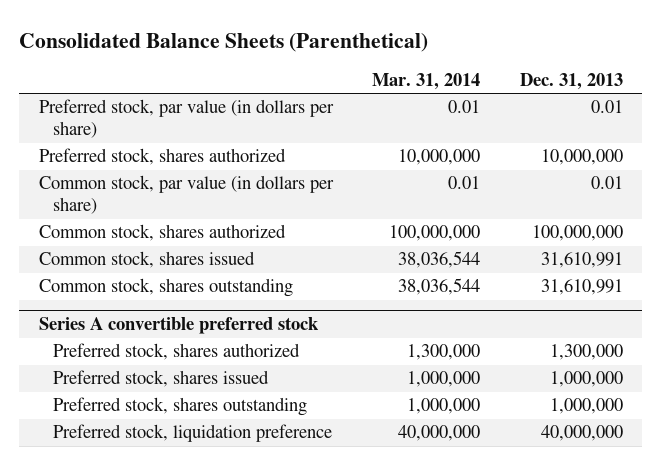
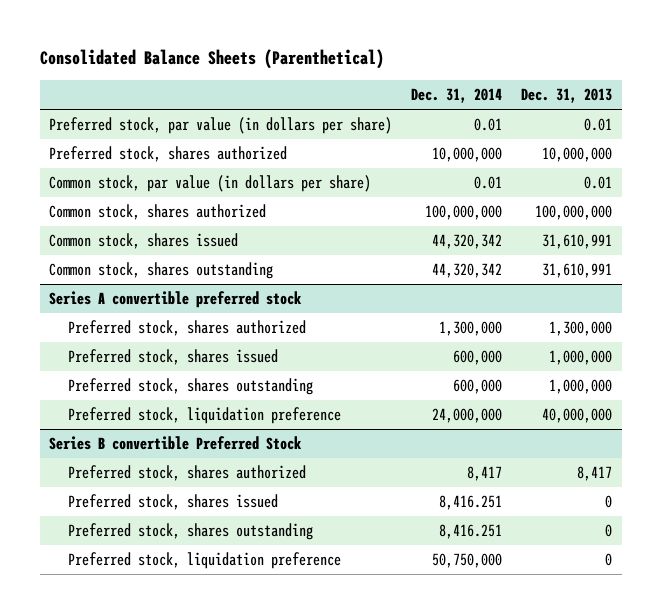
- | Mar. 31, 2014 | Dec. 31, 2013
+ | Dec. 31, 2014 | Dec. 31, 2013
+ Series B convertible Preferred Stock
+ Preferred stock, shares authorized | 8,417 | 8,417
+ Preferred stock, shares issued | 8,416.251 | 0
+ Preferred stock, shares outstanding | 8,416.251 | 0
+ Preferred stock, liquidation preference | 50,750,000 | 0

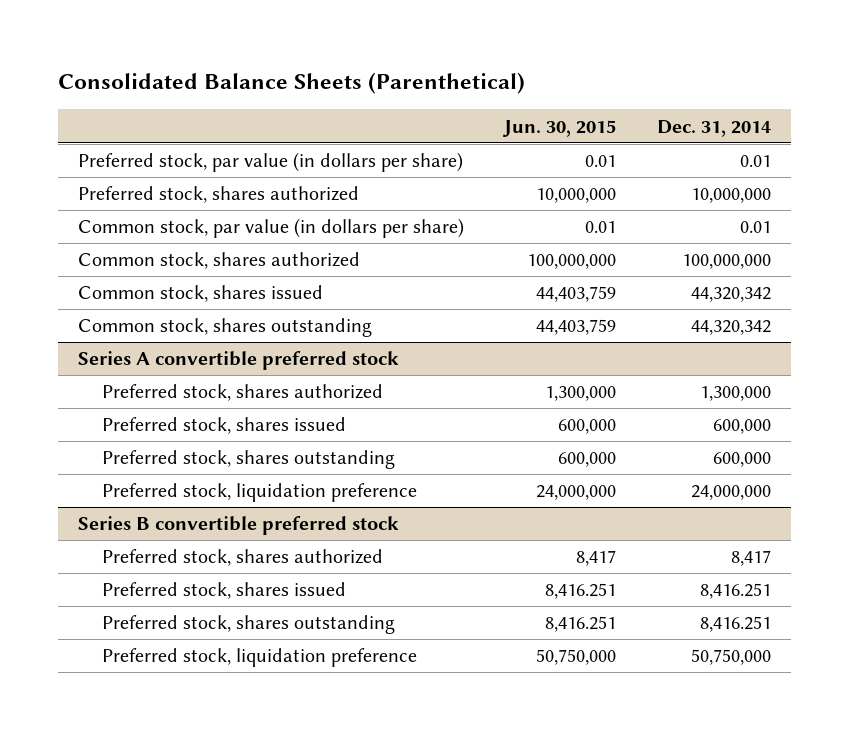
- | Dec. 31, 2014 | Dec. 31, 2013
+ | Jun. 30, 2015 | Dec. 31, 2014
- Series B convertible Preferred Stock
+ Series B convertible preferred stock

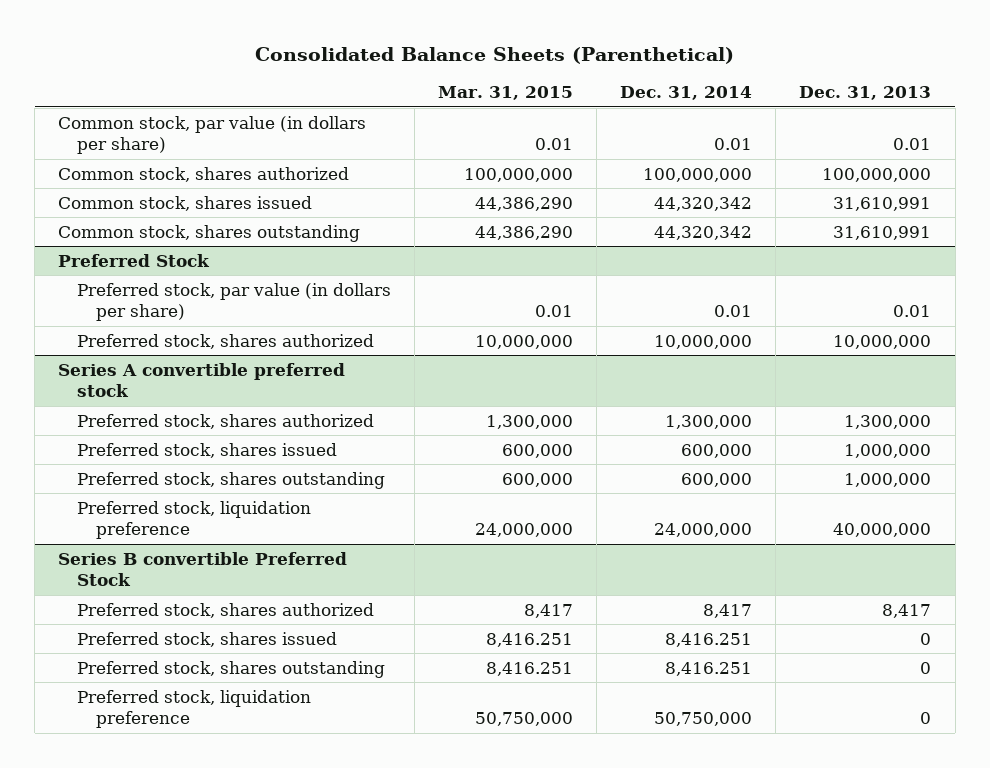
- | Jun. 30, 2015 | Dec. 31, 2014
+ | Mar. 31, 2015 | Dec. 31, 2014 | Dec. 31, 2013
- Preferred stock, par value (in dollars per share) | 0.01 | 0.01
- Preferred stock, shares authorized | 10,000,000 | 10,000,000
+ Preferred Stock
+ Preferred stock, par value (in dollars per share) | 0.01 | 0.01 | 0.01
+ Preferred stock, shares authorized | 10,000,000 | 10,000,000 | 10,000,000
- Series B convertible preferred stock
+ Series B convertible Preferred Stock

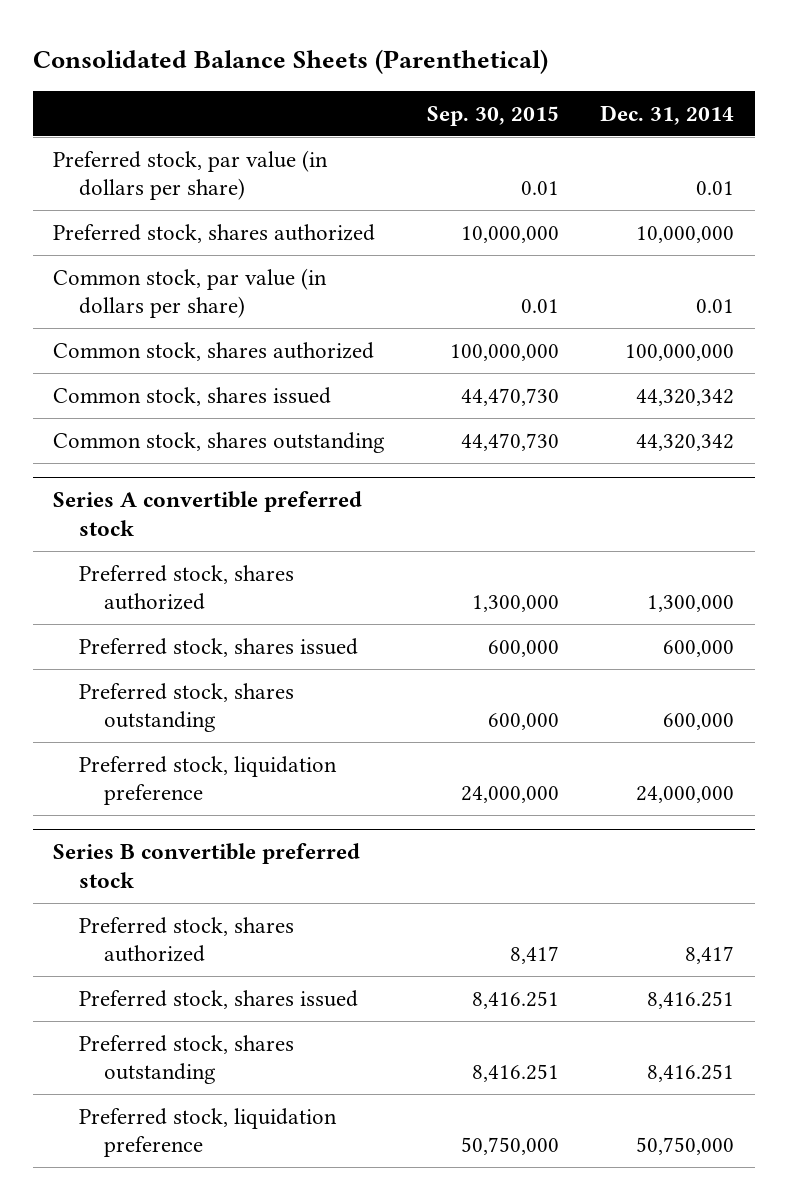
- | Mar. 31, 2015 | Dec. 31, 2014 | Dec. 31, 2013
+ | Sep. 30, 2015 | Dec. 31, 2014
+ Preferred stock, par value (in dollars per share) | 0.01 | 0.01
+ Preferred stock, shares authorized | 10,000,000 | 10,000,000
- Preferred Stock
- Preferred stock, par value (in dollars per share) | 0.01 | 0.01 | 0.01
- Preferred stock, shares authorized | 10,000,000 | 10,000,000 | 10,000,000
- Series B convertible Preferred Stock
+ Series B convertible preferred stock

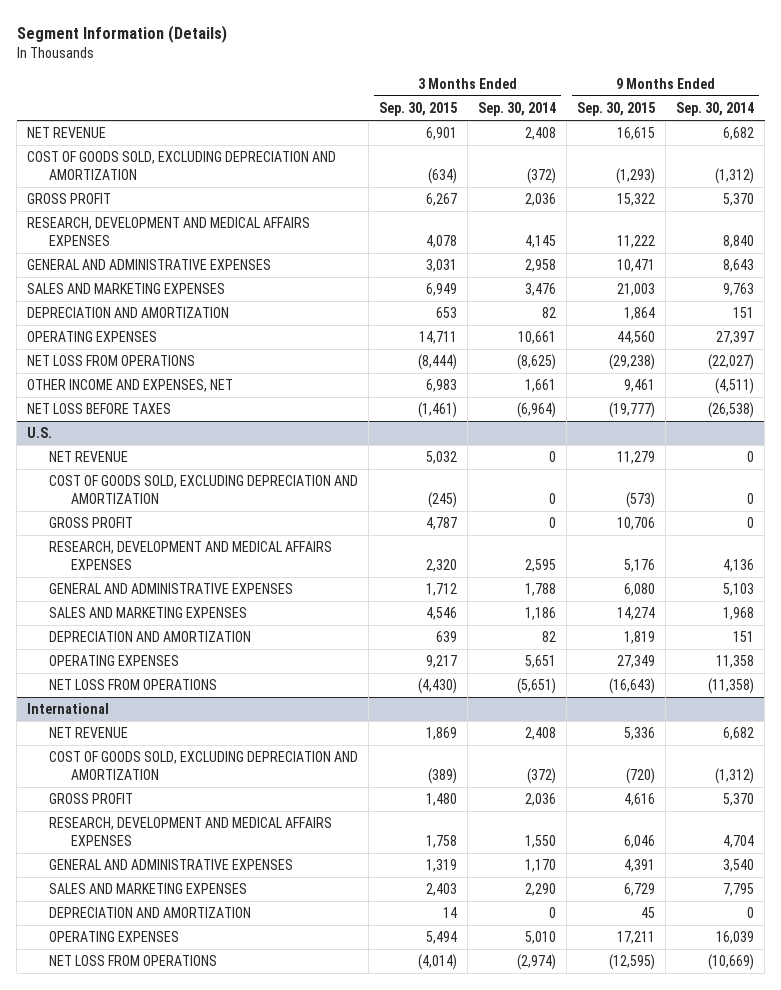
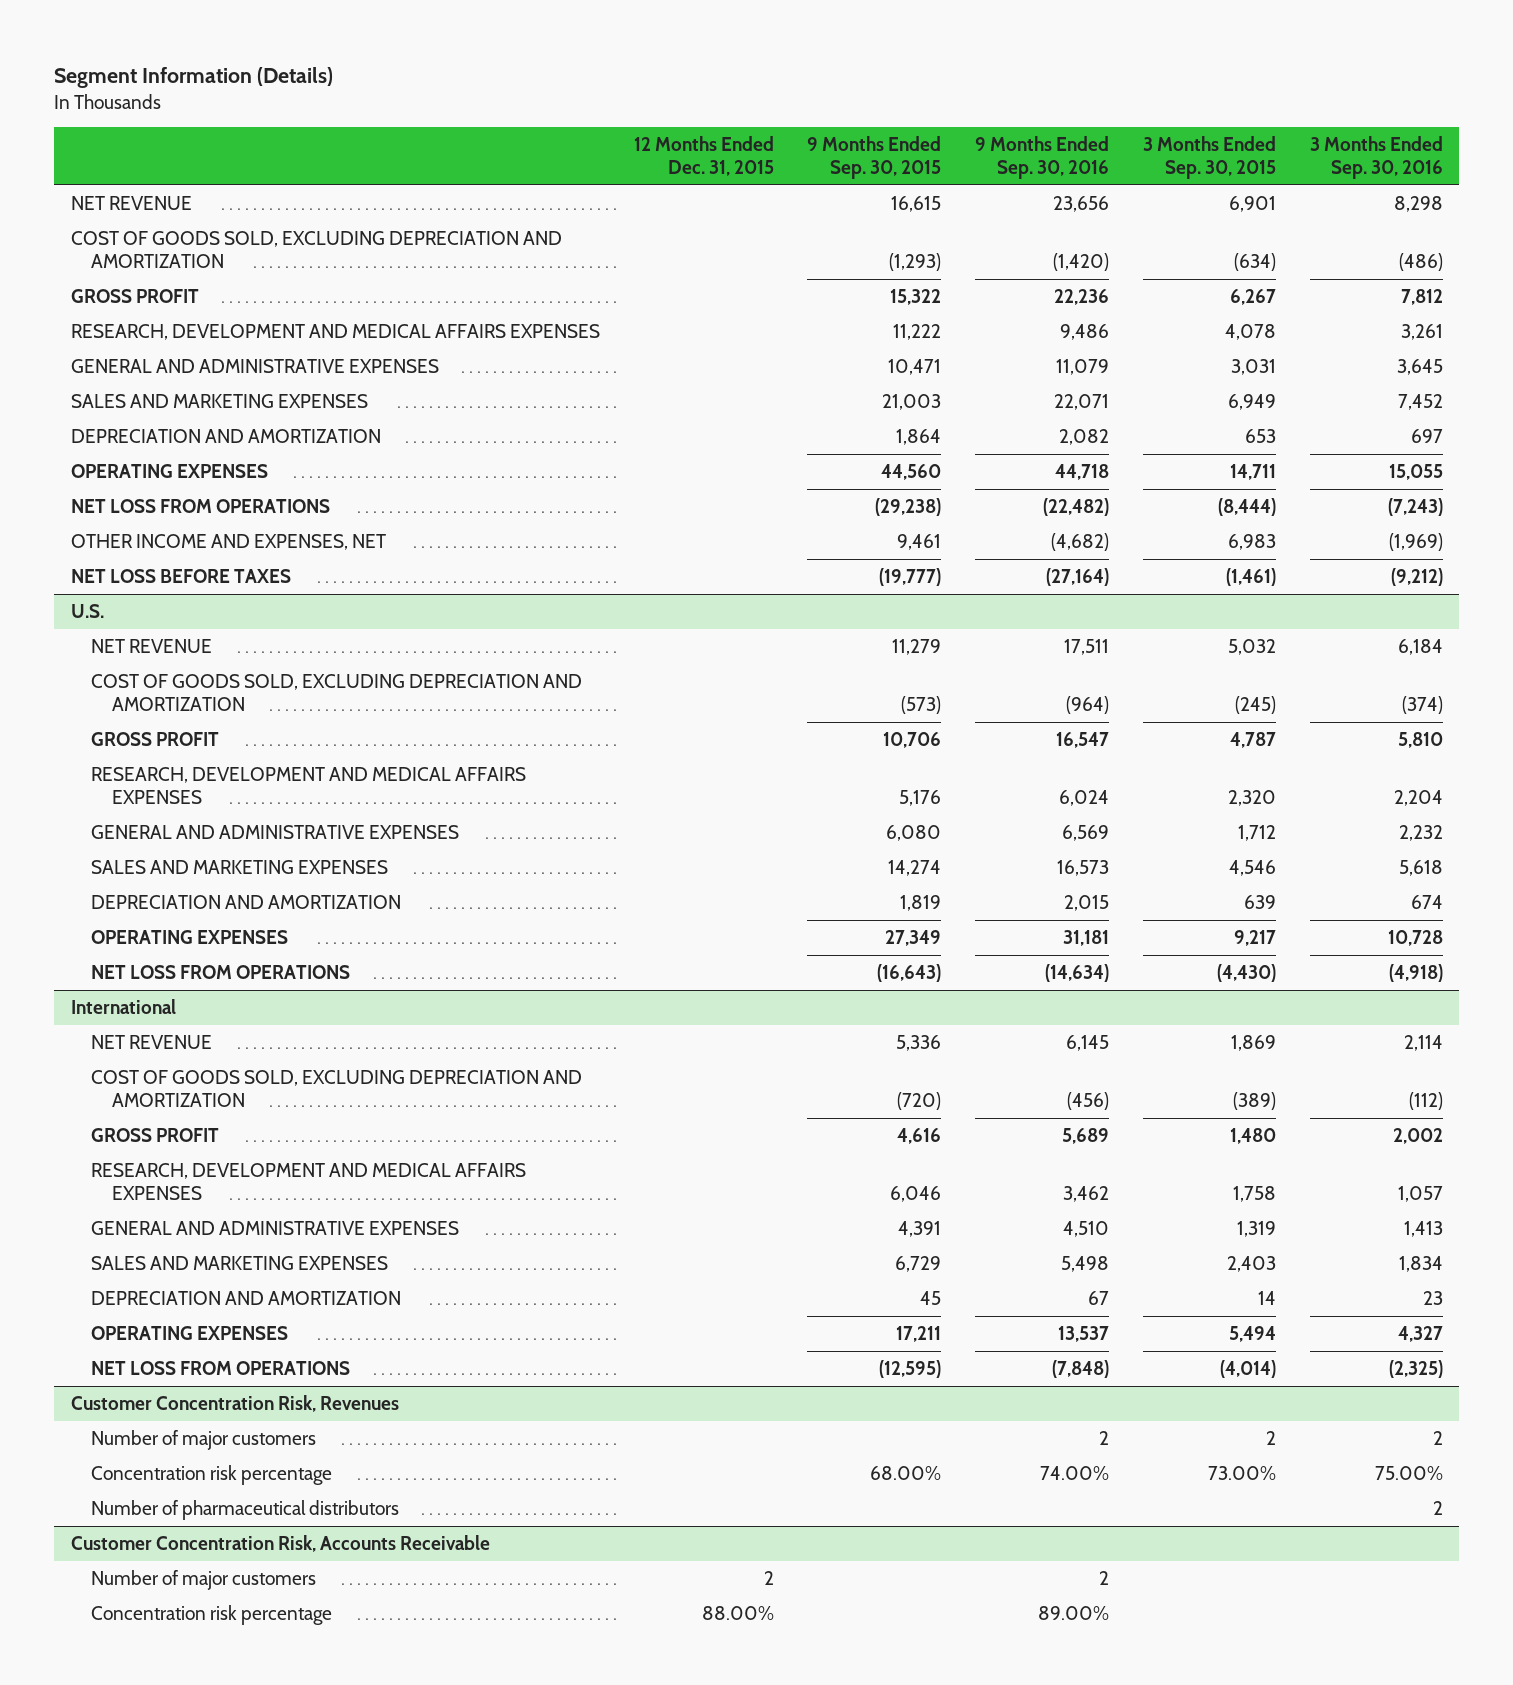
- | 3 Months Ended Sep. 30, 2015 | 3 Months Ended Sep. 30, 2014 | 9 Months Ended Sep. 30, 2015 | 9 Months Ended Sep. 30, 2014
+ | 12 Months Ended Dec. 31, 2015 | 9 Months Ended Sep. 30, 2015 | 9 Months Ended Sep. 30, 2016 | 3 Months Ended Sep. 30, 2015 | 3 Months Ended Sep. 30, 2016
+ Customer Concentration Risk, Revenues
+ Number of major customers | | | 2 | 2 | 2
+ Concentration risk percentage | | 68.00% | 74.00% | 73.00% | 75.00%
+ Number of pharmaceutical distributors | | | | | 2
+ Customer Concentration Risk, Accounts Receivable
+ Number of major customers | 2 | | 2 | |
+ Concentration risk percentage | 88.00% | | 89.00% | |

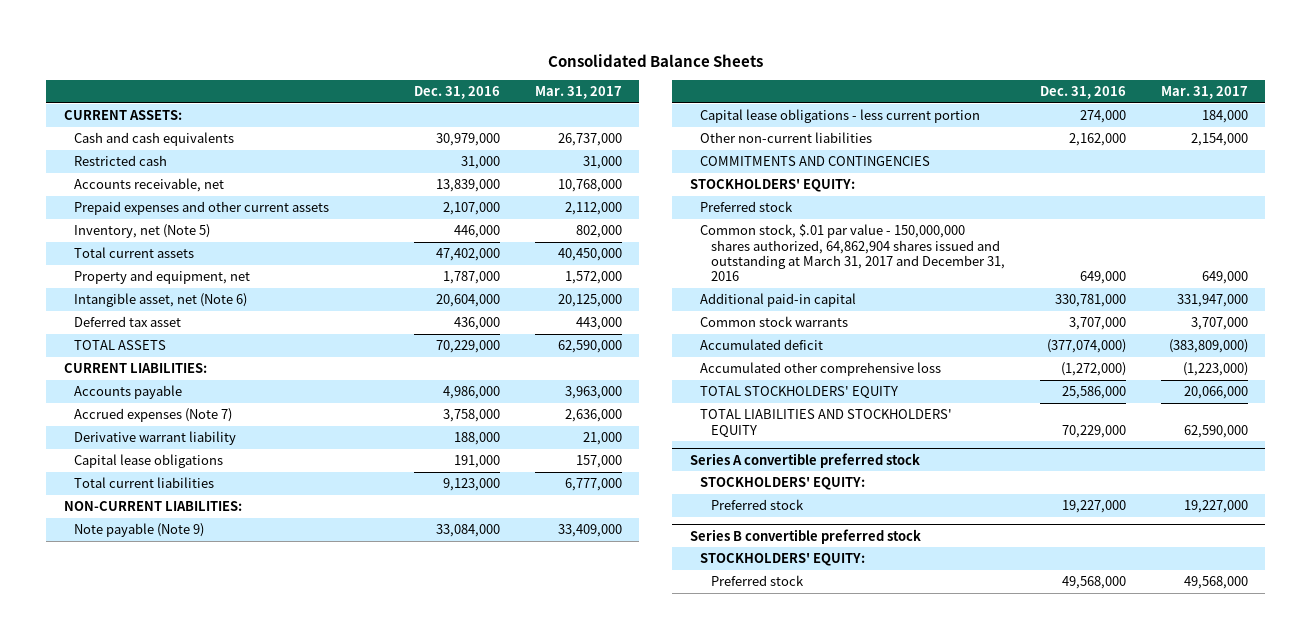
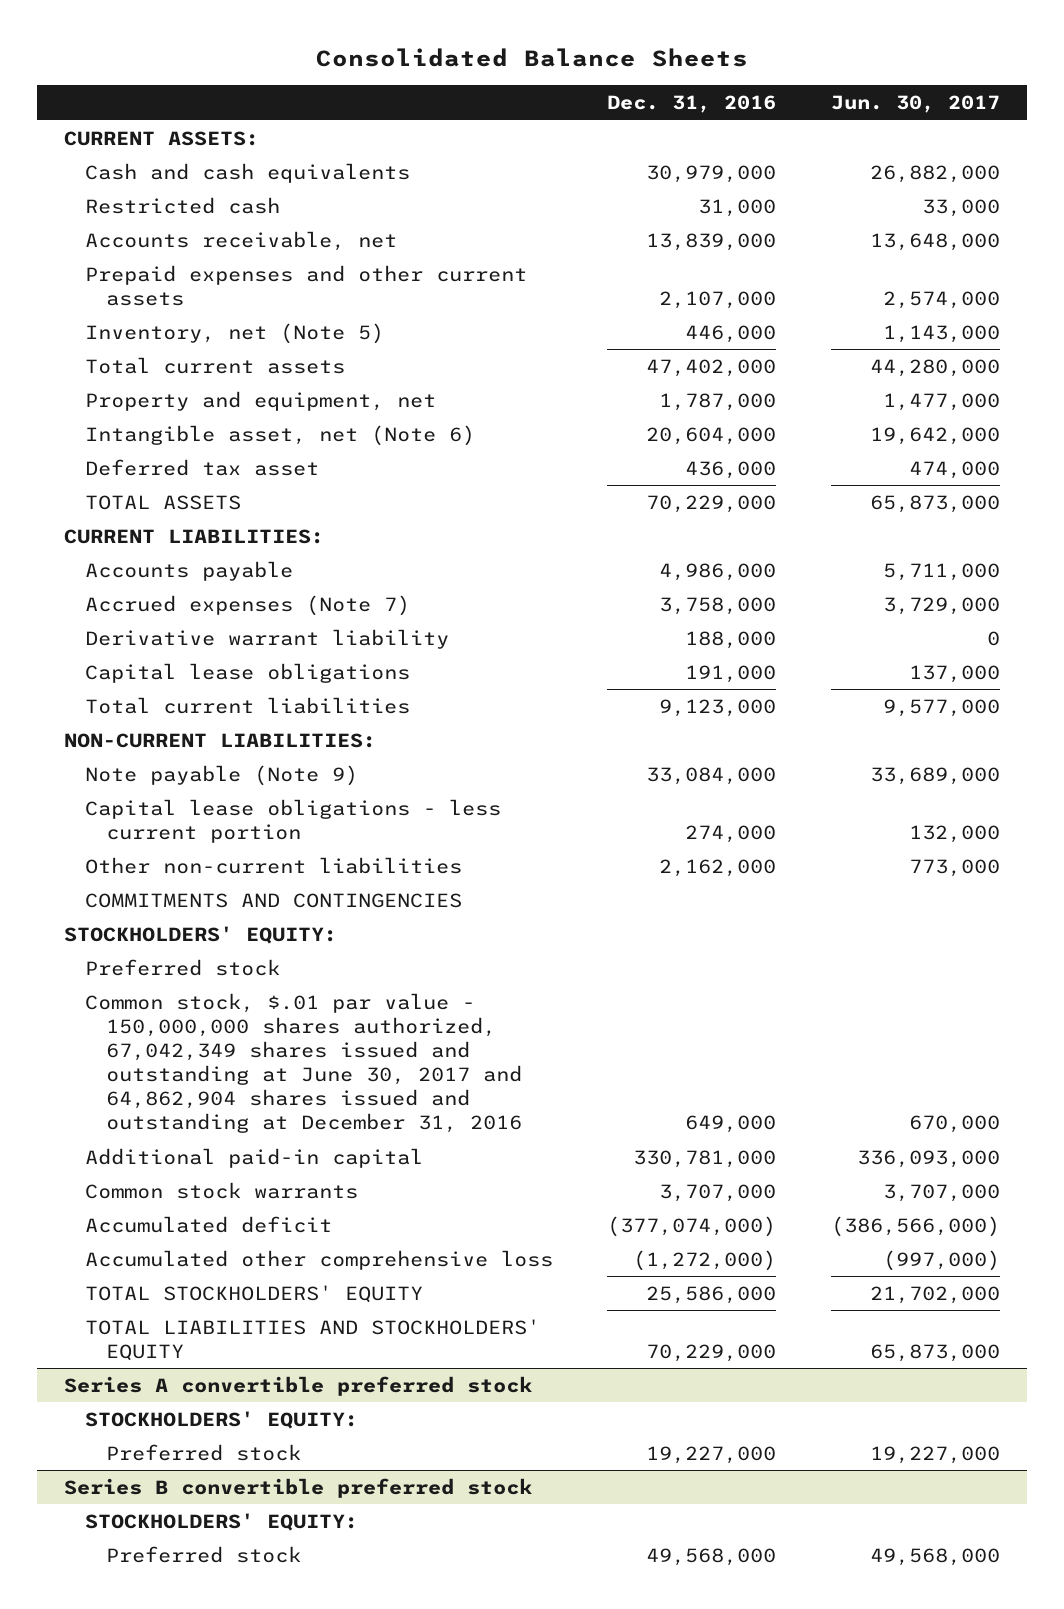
- | Dec. 31, 2016 | Mar. 31, 2017
+ | Dec. 31, 2016 | Jun. 30, 2017
- Common stock, $.01 par value - 150,000,000 shares authorized, 64,862,904 shares issued and outstanding at March 31, 2017 and December 31, 2016 | 649,000 | 649,000
+ Common stock, $.01 par value - 150,000,000 shares authorized, 67,042,349 shares issued and outstanding at June 30, 2017 and 64,862,904 shares issued and outstanding at December 31, 2016 | 649,000 | 670,000

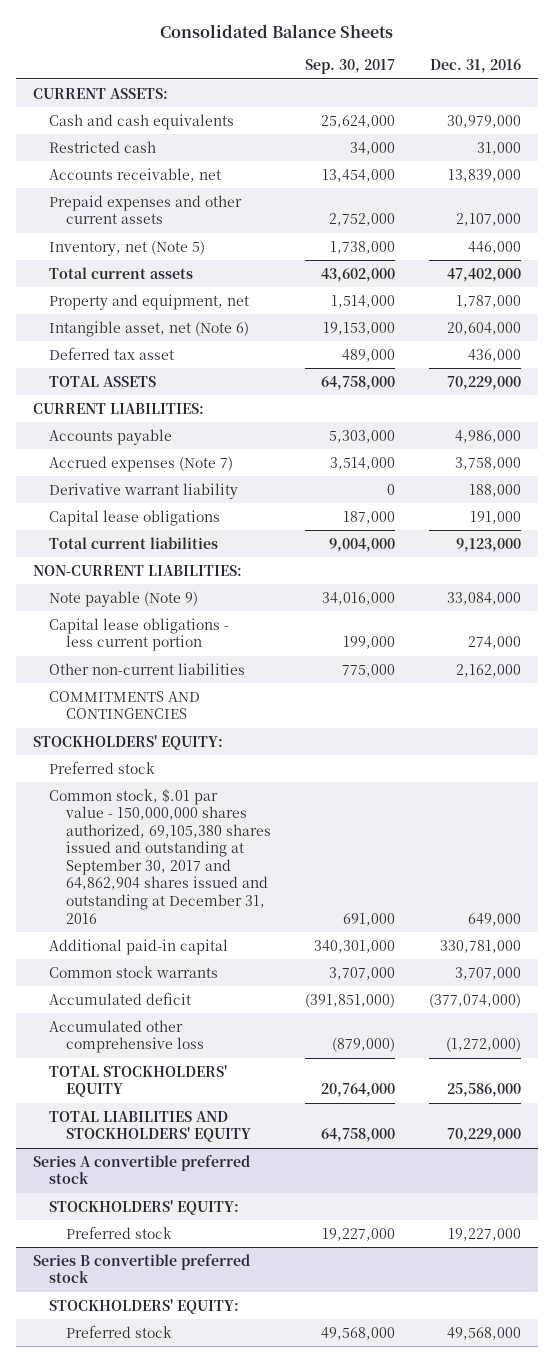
- | Dec. 31, 2016 | Jun. 30, 2017
+ | Sep. 30, 2017 | Dec. 31, 2016
- Common stock, $.01 par value - 150,000,000 shares authorized, 67,042,349 shares issued and outstanding at June 30, 2017 and 64,862,904 shares issued and outstanding at December 31, 2016 | 649,000 | 670,000
+ Common stock, $.01 par value - 150,000,000 shares authorized, 69,105,380 shares issued and outstanding at September 30, 2017 and 64,862,904 shares issued and outstanding at December 31, 2016 | 691,000 | 649,000

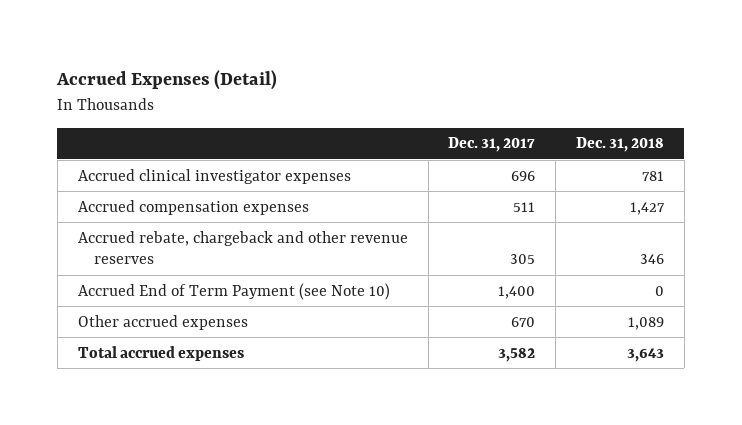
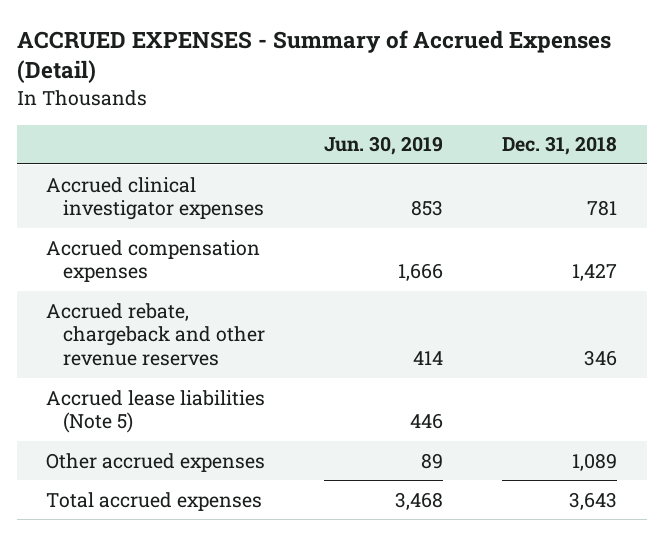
- Accrued Expenses (Detail)
+ ACCRUED EXPENSES - Summary of Accrued Expenses (Detail)
- | Dec. 31, 2017 | Dec. 31, 2018
+ | Jun. 30, 2019 | Dec. 31, 2018
- Accrued End of Term Payment (see Note 10) | 1,400 | 0
+ Accrued lease liabilities (Note 5) | 446 |

